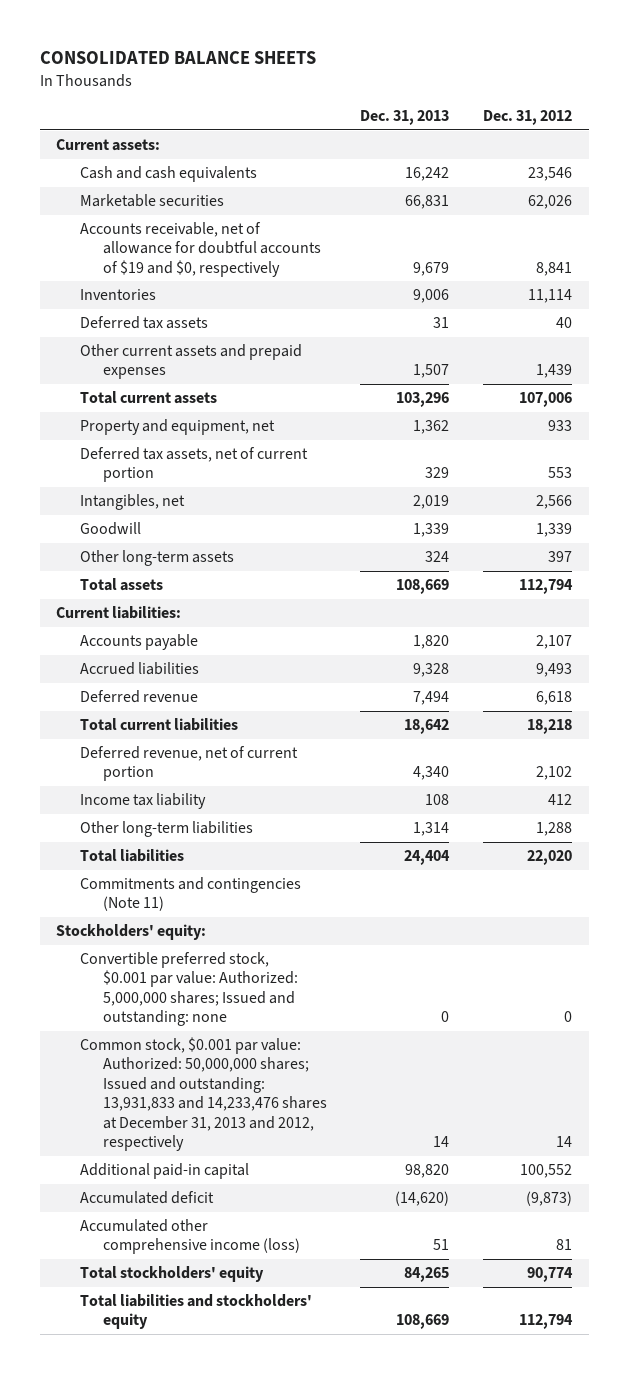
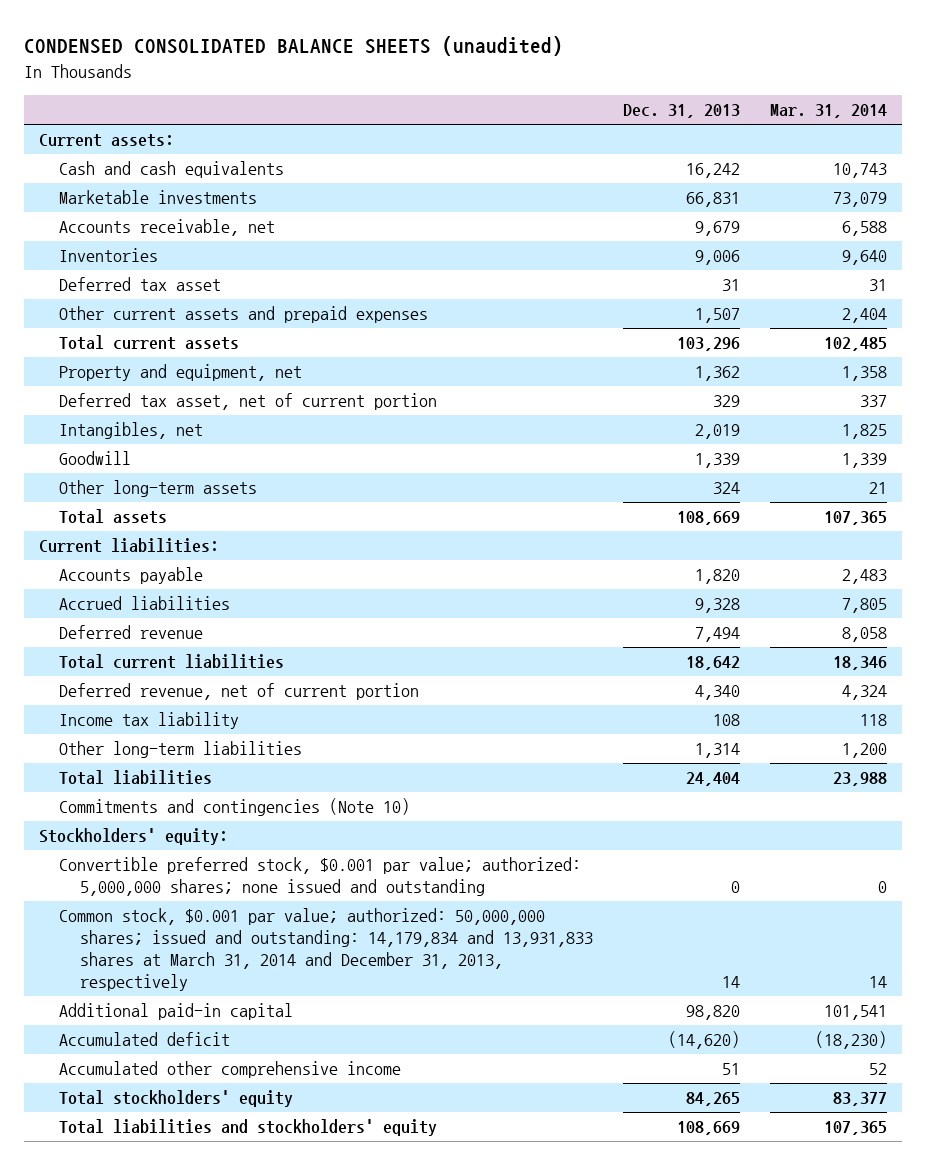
- CONSOLIDATED BALANCE SHEETS
+ CONDENSED CONSOLIDATED BALANCE SHEETS (unaudited)
- | Dec. 31, 2013 | Dec. 31, 2012
+ | Dec. 31, 2013 | Mar. 31, 2014
- Marketable securities | 66,831 | 62,026
- Accounts receivable, net of allowance for doubtful accounts of $19 and $0, respectively | 9,679 | 8,841
+ Marketable investments | 66,831 | 73,079
+ Accounts receivable, net | 9,679 | 6,588
- Deferred tax assets | 31 | 40
+ Deferred tax asset | 31 | 31
- Deferred tax assets, net of current portion | 329 | 553
+ Deferred tax asset, net of current portion | 329 | 337
- Commitments and contingencies (Note 11)
+ Commitments and contingencies (Note 10)
- Convertible preferred stock, $0.001 par value: Authorized: 5,000,000 shares; Issued and outstanding: none | 0 | 0
- Common stock, $0.001 par value: Authorized: 50,000,000 shares; Issued and outstanding: 13,931,833 and 14,233,476 shares at December 31, 2013 and 2012, respectively | 14 | 14
+ Convertible preferred stock, $0.001 par value; authorized: 5,000,000 shares; none issued and outstanding | 0 | 0
+ Common stock, $0.001 par value; authorized: 50,000,000 shares; issued and outstanding: 14,179,834 and 13,931,833 shares at March 31, 2014 and December 31, 2013, respectively | 14 | 14
- Accumulated other comprehensive income (loss) | 51 | 81
+ Accumulated other comprehensive income | 51 | 52

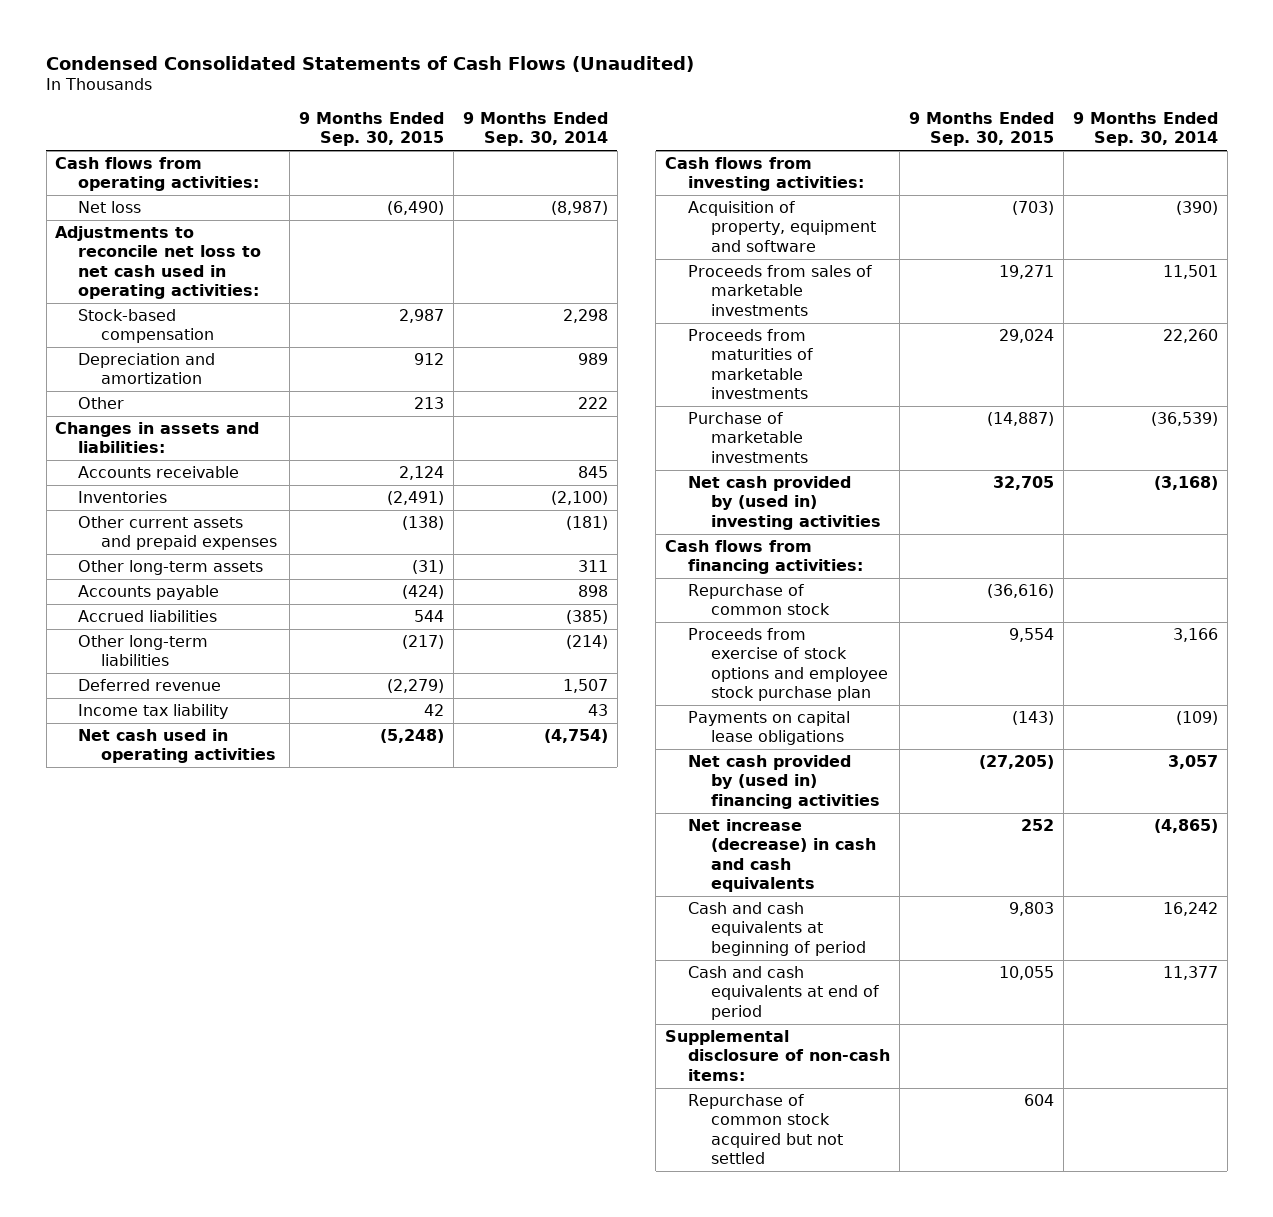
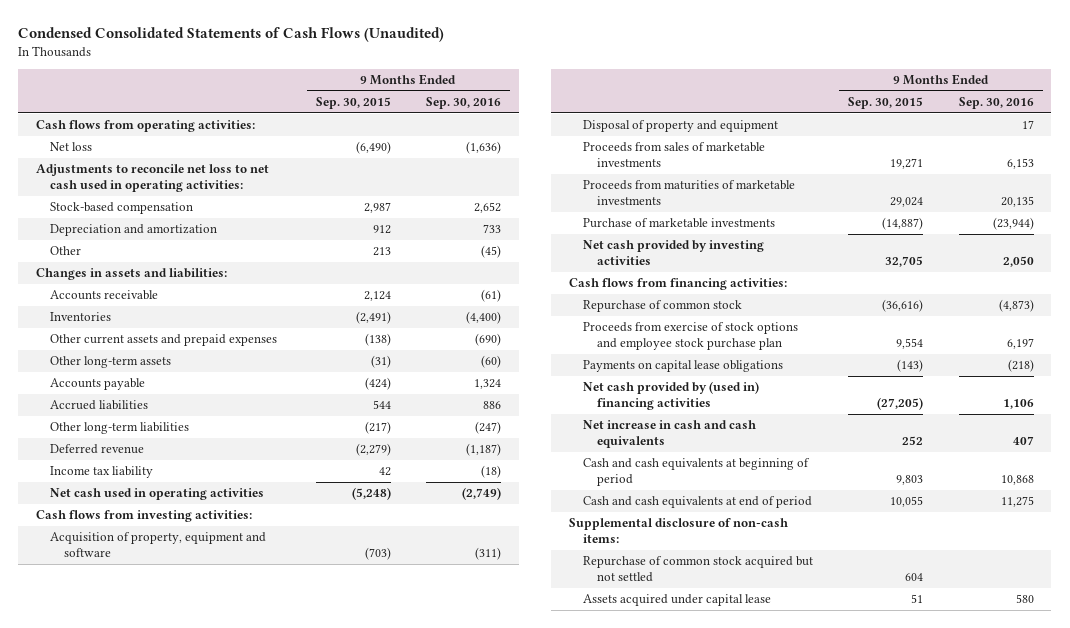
- | 9 Months Ended Sep. 30, 2015 | 9 Months Ended Sep. 30, 2014
+ | 9 Months Ended Sep. 30, 2015 | 9 Months Ended Sep. 30, 2016
+ Disposal of property and equipment | | 17
- Net cash provided by (used in) investing activities | 32,705 | (3,168)
+ Net cash provided by investing activities | 32,705 | 2,050
- Net increase (decrease) in cash and cash equivalents | 252 | (4,865)
+ Net increase in cash and cash equivalents | 252 | 407
+ Assets acquired under capital lease | 51 | 580

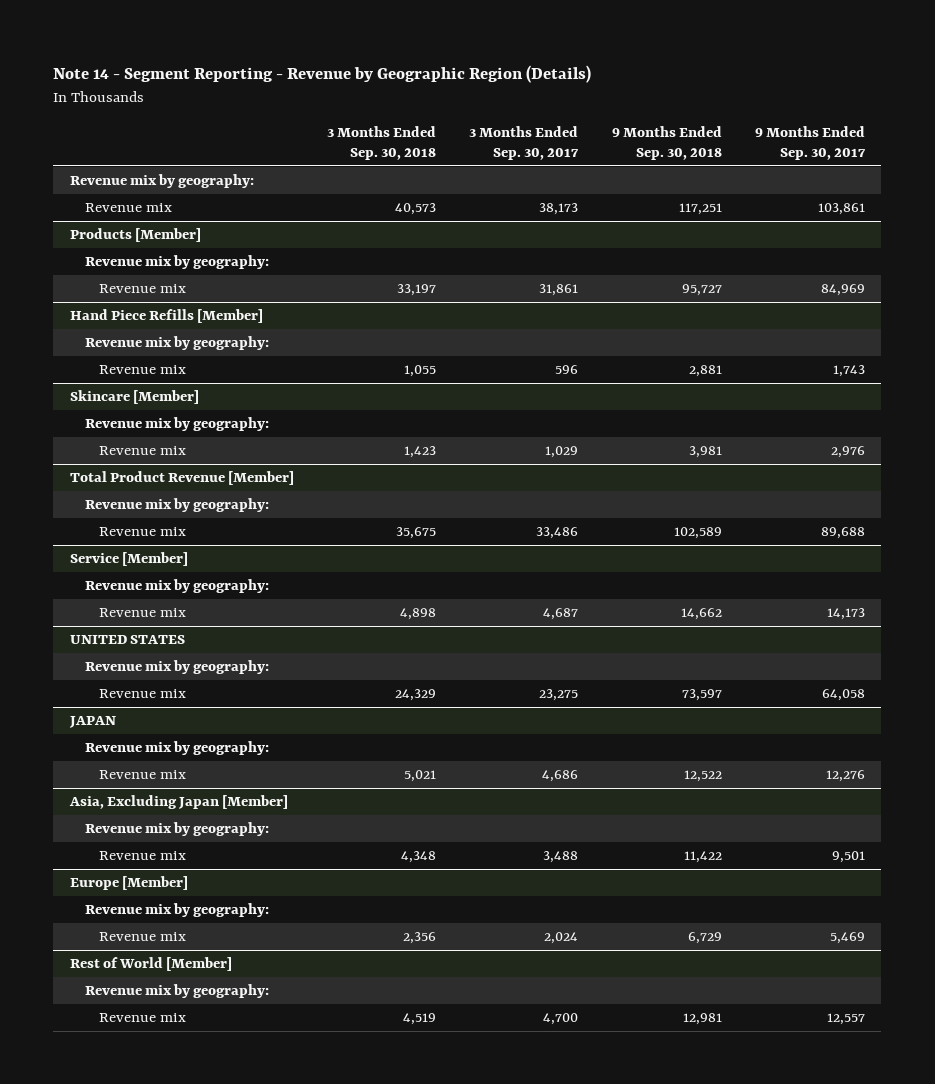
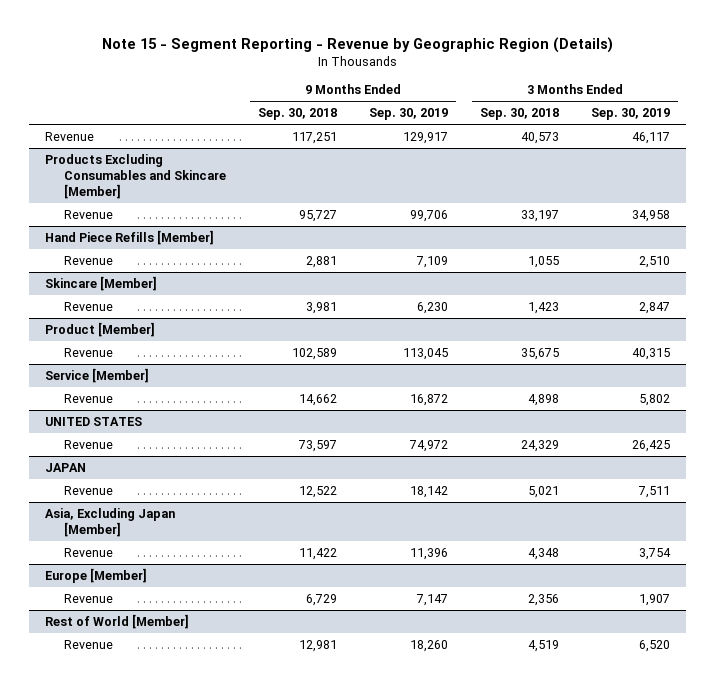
- Note 14 - Segment Reporting - Revenue by Geographic Region (Details)
+ Note 15 - Segment Reporting - Revenue by Geographic Region (Details)
- | 3 Months Ended Sep. 30, 2018 | 3 Months Ended Sep. 30, 2017 | 9 Months Ended Sep. 30, 2018 | 9 Months Ended Sep. 30, 2017
+ | 9 Months Ended Sep. 30, 2018 | 9 Months Ended Sep. 30, 2019 | 3 Months Ended Sep. 30, 2018 | 3 Months Ended Sep. 30, 2019
- Revenue mix by geography:
- Revenue mix | 40,573 | 38,173 | 117,251 | 103,861
- Products [Member]
- Revenue mix by geography:
- Revenue mix | 33,197 | 31,861 | 95,727 | 84,969
+ Revenue | 117,251 | 129,917 | 40,573 | 46,117
+ Products Excluding Consumables and Skincare [Member]
+ Revenue | 95,727 | 99,706 | 33,197 | 34,958
@ Hand Piece Refills [Member]
- Revenue mix by geography:
- Revenue mix | 1,055 | 596 | 2,881 | 1,743
+ Revenue | 2,881 | 7,109 | 1,055 | 2,510
@ Skincare [Member]
- Revenue mix by geography:
- Revenue mix | 1,423 | 1,029 | 3,981 | 2,976
- Total Product Revenue [Member]
- Revenue mix by geography:
- Revenue mix | 35,675 | 33,486 | 102,589 | 89,688
@ Skincare [Member]
+ Revenue | 3,981 | 6,230 | 1,423 | 2,847
+ Product [Member]
+ Revenue | 102,589 | 113,045 | 35,675 | 40,315
@ Service [Member]
- Revenue mix by geography:
- Revenue mix | 4,898 | 4,687 | 14,662 | 14,173
+ Revenue | 14,662 | 16,872 | 4,898 | 5,802
@ UNITED STATES
- Revenue mix by geography:
- Revenue mix | 24,329 | 23,275 | 73,597 | 64,058
+ Revenue | 73,597 | 74,972 | 24,329 | 26,425
@ JAPAN
- Revenue mix by geography:
- Revenue mix | 5,021 | 4,686 | 12,522 | 12,276
+ Revenue | 12,522 | 18,142 | 5,021 | 7,511
@ Asia, Excluding Japan [Member]
- Revenue mix by geography:
- Revenue mix | 4,348 | 3,488 | 11,422 | 9,501
+ Revenue | 11,422 | 11,396 | 4,348 | 3,754
@ Europe [Member]
- Revenue mix by geography:
- Revenue mix | 2,356 | 2,024 | 6,729 | 5,469
+ Revenue | 6,729 | 7,147 | 2,356 | 1,907
@ Rest of World [Member]
- Revenue mix by geography:
- Revenue mix | 4,519 | 4,700 | 12,981 | 12,557
+ Revenue | 12,981 | 18,260 | 4,519 | 6,520

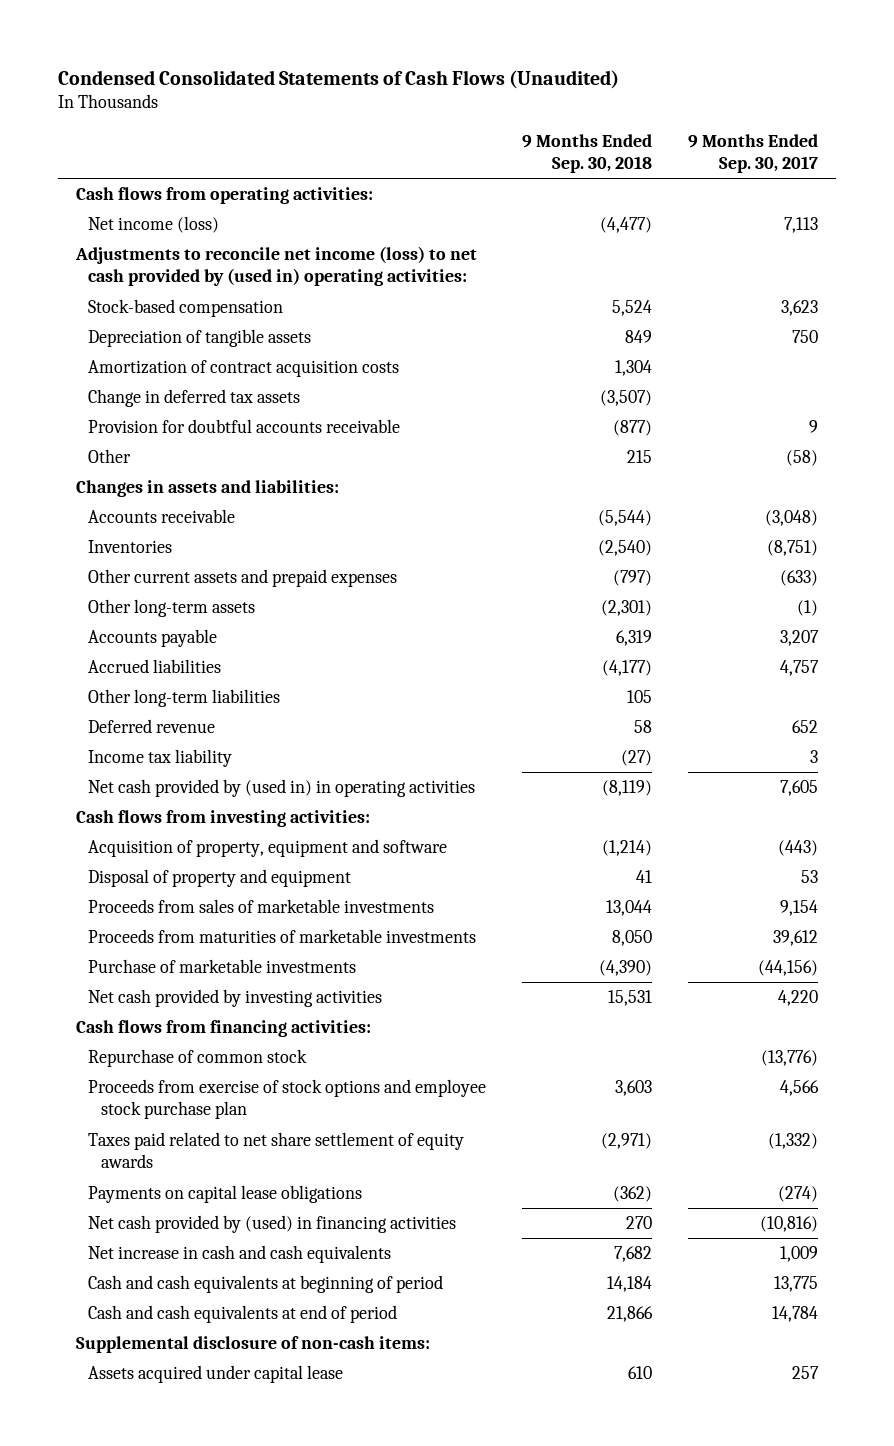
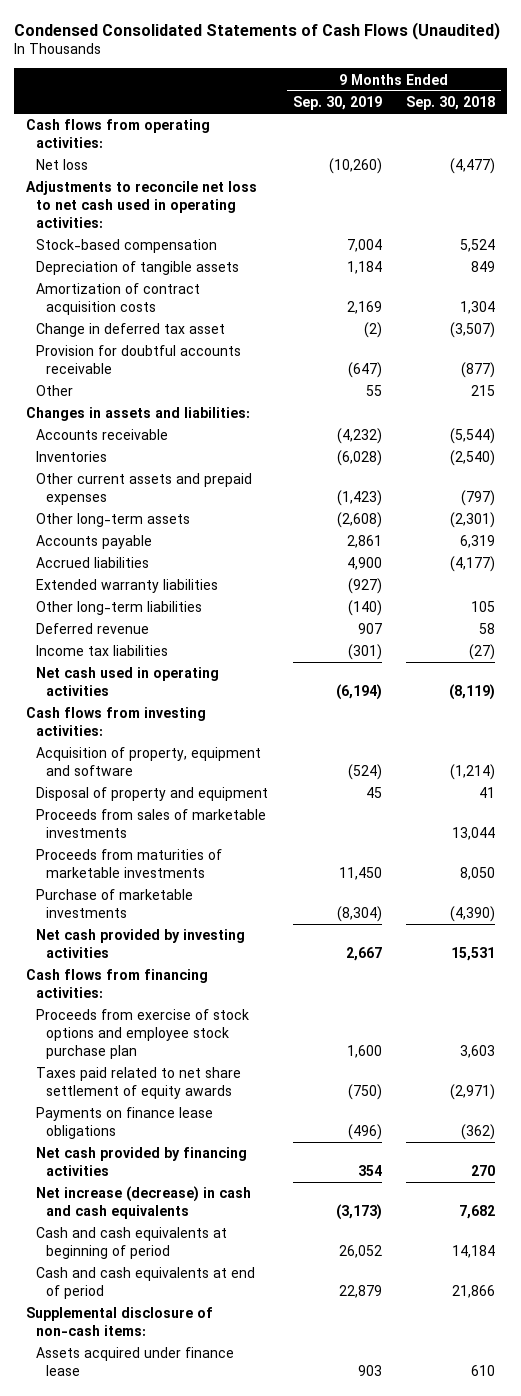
- | 9 Months Ended Sep. 30, 2018 | 9 Months Ended Sep. 30, 2017
+ | 9 Months Ended Sep. 30, 2019 | 9 Months Ended Sep. 30, 2018
- Net income (loss) | (4,477) | 7,113
- Adjustments to reconcile net income (loss) to net cash provided by (used in) operating activities:
+ Net loss | (10,260) | (4,477)
+ Adjustments to reconcile net loss to net cash used in operating activities:
- Change in deferred tax assets | (3,507) |
+ Change in deferred tax asset | (2) | (3,507)
+ Extended warranty liabilities | (927) |
- Income tax liability | (27) | 3
- Net cash provided by (used in) in operating activities | (8,119) | 7,605
+ Income tax liabilities | (301) | (27)
+ Net cash used in operating activities | (6,194) | (8,119)
- Repurchase of common stock | | (13,776)
- Payments on capital lease obligations | (362) | (274)
- Net cash provided by (used) in financing activities | 270 | (10,816)
- Net increase in cash and cash equivalents | 7,682 | 1,009
+ Payments on finance lease obligations | (496) | (362)
+ Net cash provided by financing activities | 354 | 270
+ Net increase (decrease) in cash and cash equivalents | (3,173) | 7,682
- Assets acquired under capital lease | 610 | 257
+ Assets acquired under finance lease | 903 | 610

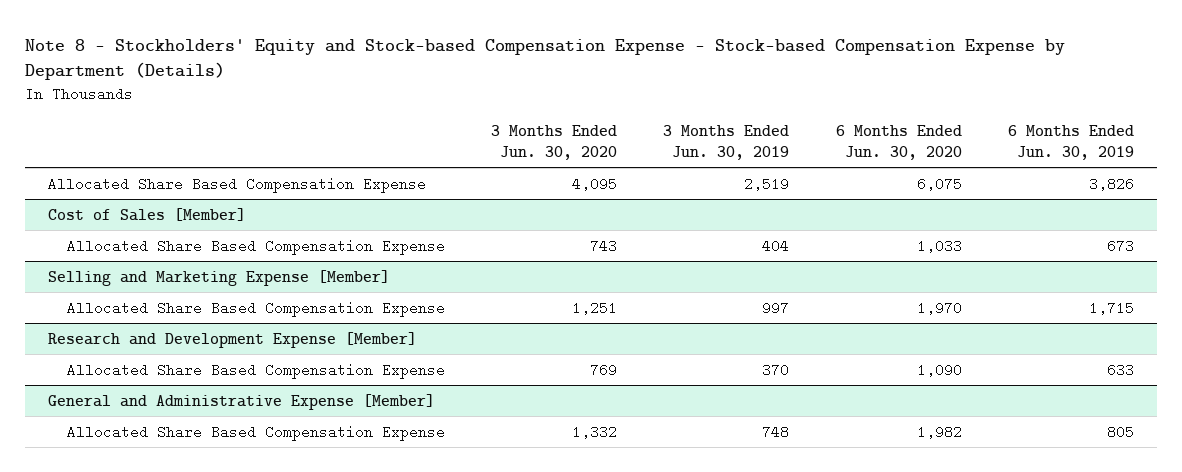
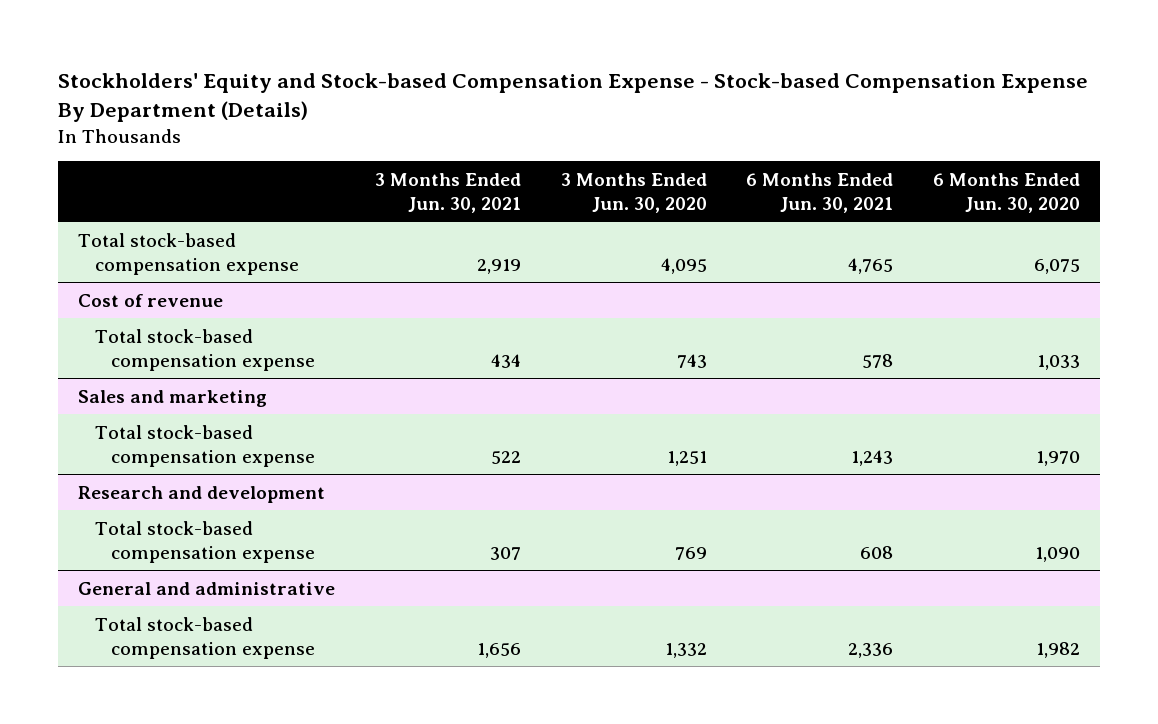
- Note 8 - Stockholders' Equity and Stock-based Compensation Expense - Stock-based Compensation Expense by Department (Details)
+ Stockholders' Equity and Stock-based Compensation Expense - Stock-based Compensation Expense By Department (Details)
- | 3 Months Ended Jun. 30, 2020 | 3 Months Ended Jun. 30, 2019 | 6 Months Ended Jun. 30, 2020 | 6 Months Ended Jun. 30, 2019
+ | 3 Months Ended Jun. 30, 2021 | 3 Months Ended Jun. 30, 2020 | 6 Months Ended Jun. 30, 2021 | 6 Months Ended Jun. 30, 2020
- Allocated Share Based Compensation Expense | 4,095 | 2,519 | 6,075 | 3,826
- Cost of Sales [Member]
- Allocated Share Based Compensation Expense | 743 | 404 | 1,033 | 673
- Selling and Marketing Expense [Member]
- Allocated Share Based Compensation Expense | 1,251 | 997 | 1,970 | 1,715
- Research and Development Expense [Member]
- Allocated Share Based Compensation Expense | 769 | 370 | 1,090 | 633
- General and Administrative Expense [Member]
- Allocated Share Based Compensation Expense | 1,332 | 748 | 1,982 | 805
+ Total stock-based compensation expense | 2,919 | 4,095 | 4,765 | 6,075
+ Cost of revenue
+ Total stock-based compensation expense | 434 | 743 | 578 | 1,033
+ Sales and marketing
+ Total stock-based compensation expense | 522 | 1,251 | 1,243 | 1,970
+ Research and development
+ Total stock-based compensation expense | 307 | 769 | 608 | 1,090
+ General and administrative
+ Total stock-based compensation expense | 1,656 | 1,332 | 2,336 | 1,982

